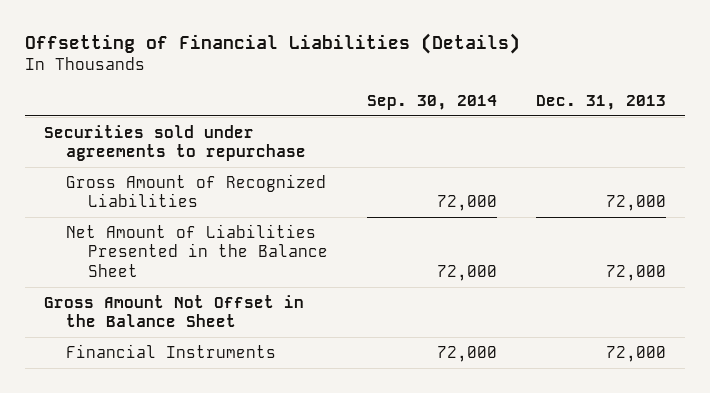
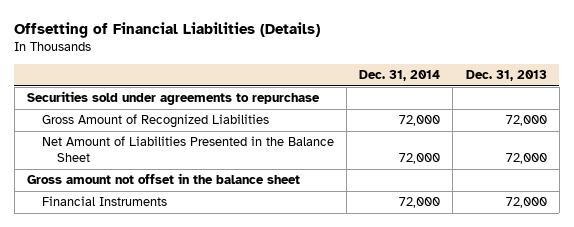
- | Sep. 30, 2014 | Dec. 31, 2013
+ | Dec. 31, 2014 | Dec. 31, 2013
- Gross Amount Not Offset in the Balance Sheet
+ Gross amount not offset in the balance sheet

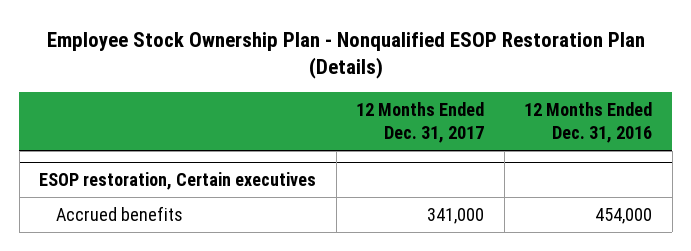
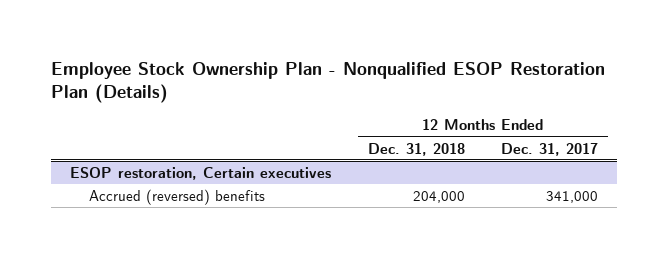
- | 12 Months Ended Dec. 31, 2017 | 12 Months Ended Dec. 31, 2016
+ | 12 Months Ended Dec. 31, 2018 | 12 Months Ended Dec. 31, 2017
@ ESOP restoration, Certain executives
- Accrued benefits | 341,000 | 454,000
+ Accrued (reversed) benefits | 204,000 | 341,000

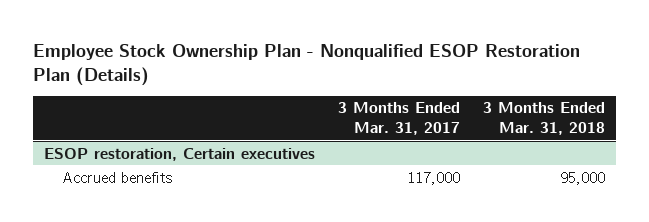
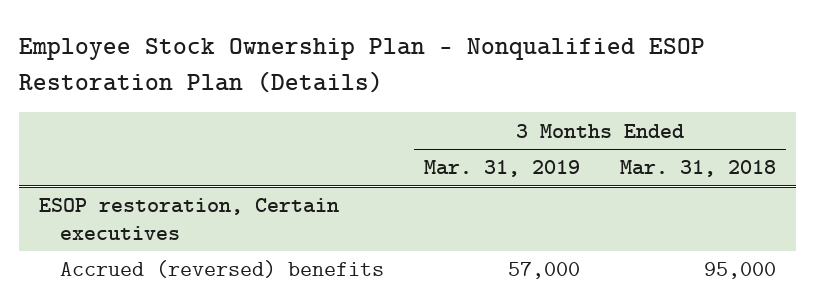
- | 3 Months Ended Mar. 31, 2017 | 3 Months Ended Mar. 31, 2018
+ | 3 Months Ended Mar. 31, 2019 | 3 Months Ended Mar. 31, 2018
@ ESOP restoration, Certain executives
- Accrued benefits | 117,000 | 95,000
+ Accrued (reversed) benefits | 57,000 | 95,000

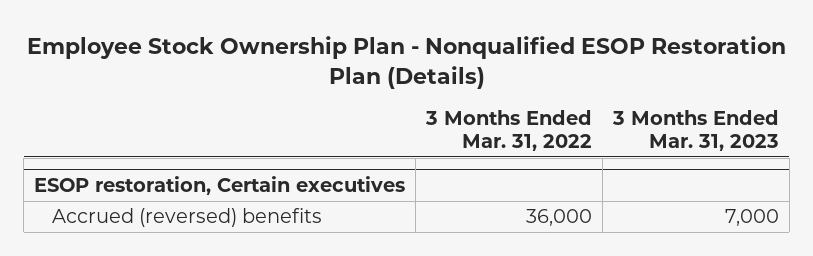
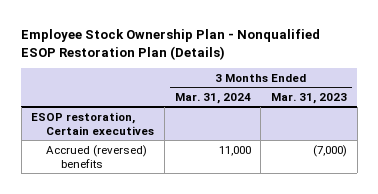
- | 3 Months Ended Mar. 31, 2022 | 3 Months Ended Mar. 31, 2023
+ | 3 Months Ended Mar. 31, 2024 | 3 Months Ended Mar. 31, 2023
@ ESOP restoration, Certain executives
- Accrued (reversed) benefits | 36,000 | 7,000
+ Accrued (reversed) benefits | 11,000 | (7,000)

